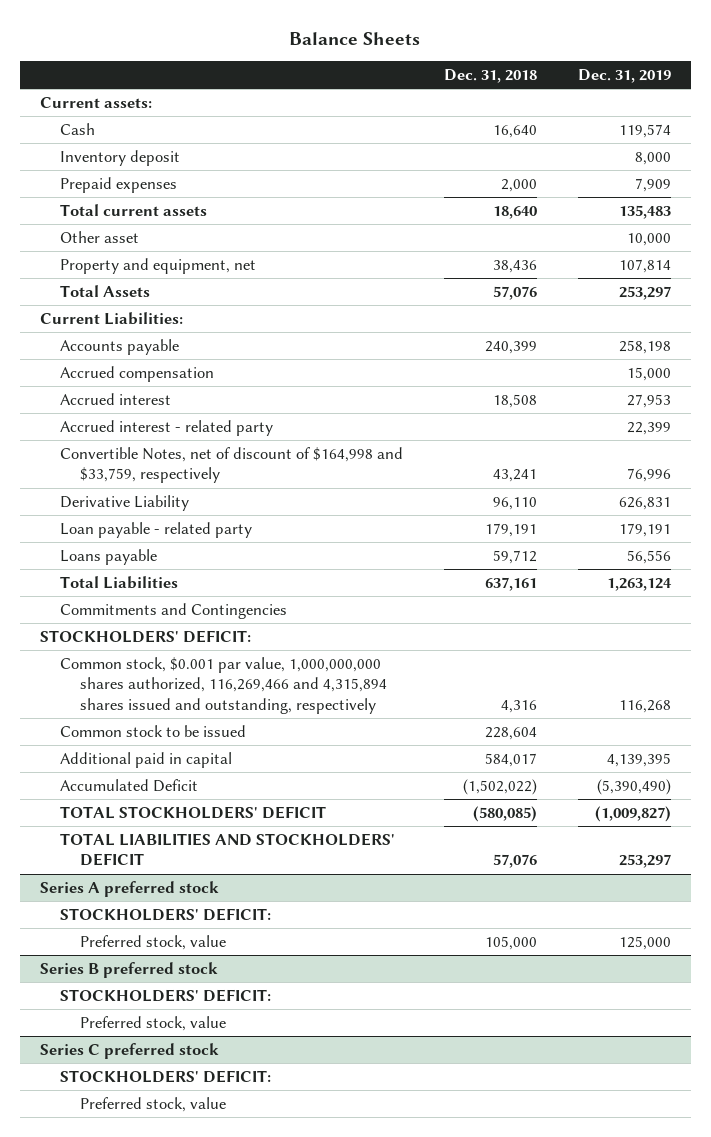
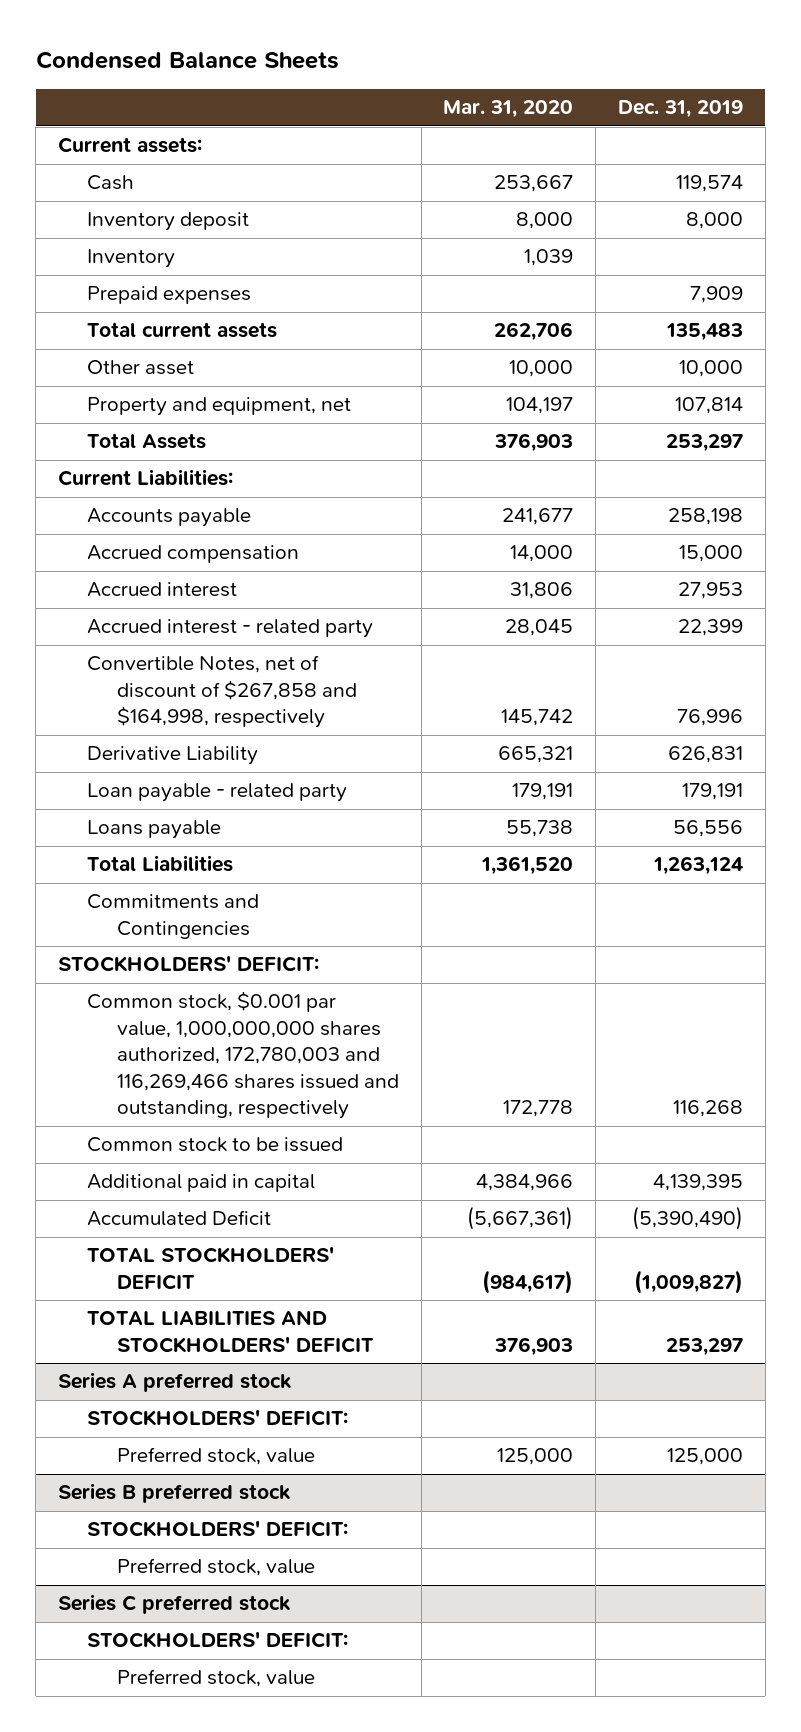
- Balance Sheets
+ Condensed Balance Sheets
- | Dec. 31, 2018 | Dec. 31, 2019
+ | Mar. 31, 2020 | Dec. 31, 2019
+ Inventory | 1,039 |
- Convertible Notes, net of discount of $164,998 and $33,759, respectively | 43,241 | 76,996
+ Convertible Notes, net of discount of $267,858 and $164,998, respectively | 145,742 | 76,996
- Common stock, $0.001 par value, 1,000,000,000 shares authorized, 116,269,466 and 4,315,894 shares issued and outstanding, respectively | 4,316 | 116,268
+ Common stock, $0.001 par value, 1,000,000,000 shares authorized, 172,780,003 and 116,269,466 shares issued and outstanding, respectively | 172,778 | 116,268

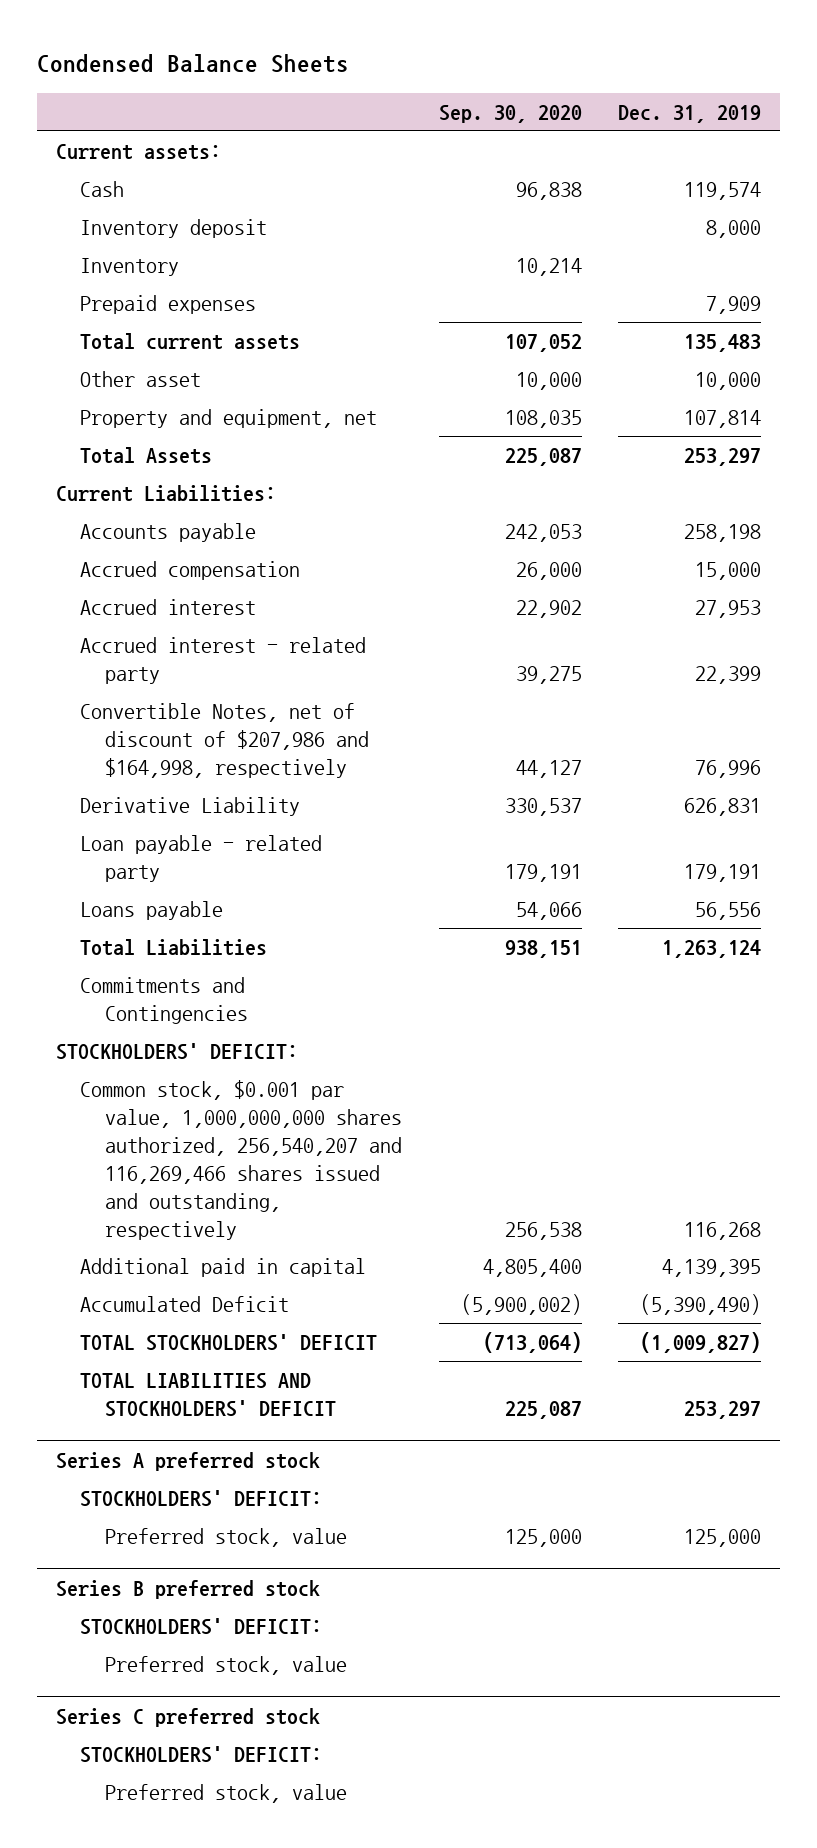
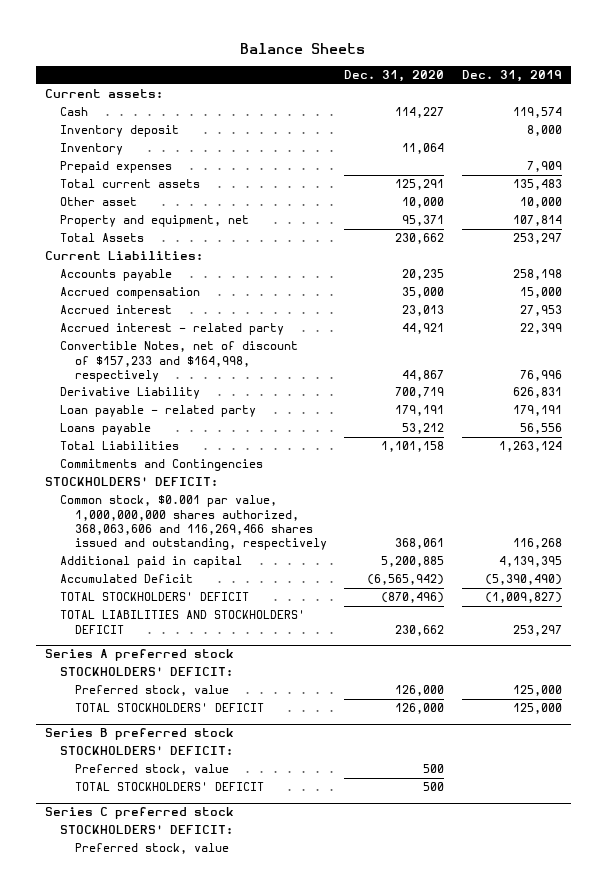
- Condensed Balance Sheets
+ Balance Sheets
- | Sep. 30, 2020 | Dec. 31, 2019
+ | Dec. 31, 2020 | Dec. 31, 2019
- Convertible Notes, net of discount of $207,986 and $164,998, respectively | 44,127 | 76,996
+ Convertible Notes, net of discount of $157,233 and $164,998, respectively | 44,867 | 76,996
- Common stock, $0.001 par value, 1,000,000,000 shares authorized, 256,540,207 and 116,269,466 shares issued and outstanding, respectively | 256,538 | 116,268
+ Common stock, $0.001 par value, 1,000,000,000 shares authorized, 368,063,606 and 116,269,466 shares issued and outstanding, respectively | 368,061 | 116,268
@ Series A preferred stock
+ TOTAL STOCKHOLDERS' DEFICIT | 126,000 | 125,000
@ Series B preferred stock
+ TOTAL STOCKHOLDERS' DEFICIT | 500 |

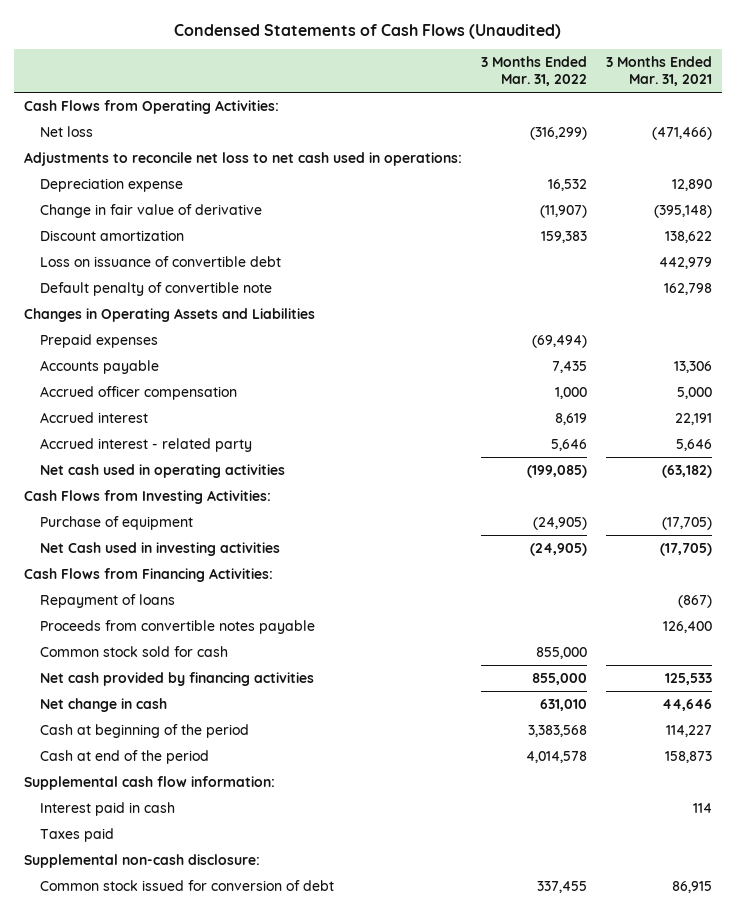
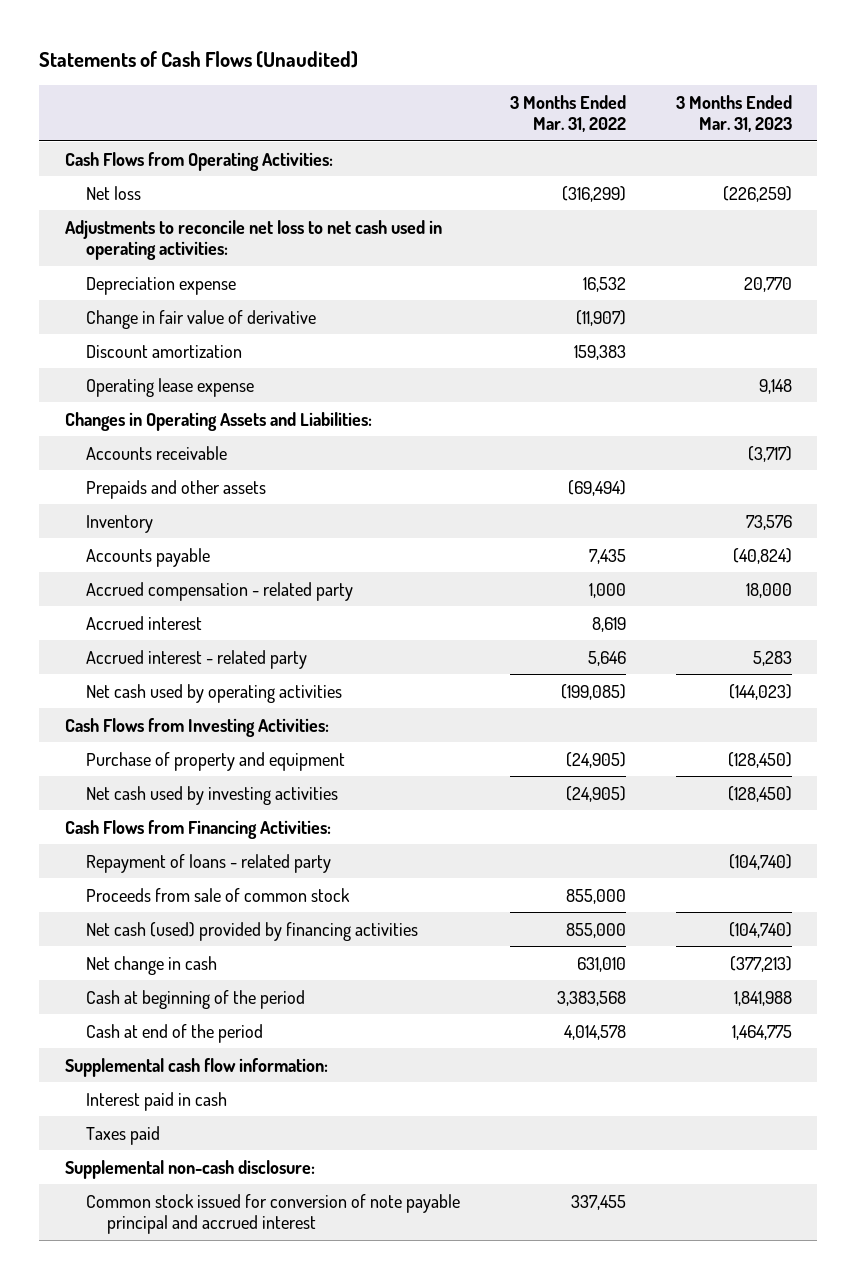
- Condensed Statements of Cash Flows (Unaudited)
+ Statements of Cash Flows (Unaudited)
- | 3 Months Ended Mar. 31, 2022 | 3 Months Ended Mar. 31, 2021
+ | 3 Months Ended Mar. 31, 2022 | 3 Months Ended Mar. 31, 2023
- Adjustments to reconcile net loss to net cash used in operations:
+ Adjustments to reconcile net loss to net cash used in operating activities:
- Loss on issuance of convertible debt | | 442,979
- Default penalty of convertible note | | 162,798
- Changes in Operating Assets and Liabilities
- Prepaid expenses | (69,494) |
+ Operating lease expense | | 9,148
+ Changes in Operating Assets and Liabilities:
+ Accounts receivable | | (3,717)
+ Prepaids and other assets | (69,494) |
+ Inventory | | 73,576
- Accrued officer compensation | 1,000 | 5,000
+ Accrued compensation - related party | 1,000 | 18,000
- Net cash used in operating activities | (199,085) | (63,182)
+ Net cash used by operating activities | (199,085) | (144,023)
- Purchase of equipment | (24,905) | (17,705)
- Net Cash used in investing activities | (24,905) | (17,705)
+ Purchase of property and equipment | (24,905) | (128,450)
+ Net cash used by investing activities | (24,905) | (128,450)
- Repayment of loans | | (867)
- Proceeds from convertible notes payable | | 126,400
- Common stock sold for cash | 855,000 |
- Net cash provided by financing activities | 855,000 | 125,533
+ Repayment of loans - related party | | (104,740)
+ Proceeds from sale of common stock | 855,000 |
+ Net cash (used) provided by financing activities | 855,000 | (104,740)
- Common stock issued for conversion of debt | 337,455 | 86,915
+ Common stock issued for conversion of note payable principal and accrued interest | 337,455 |

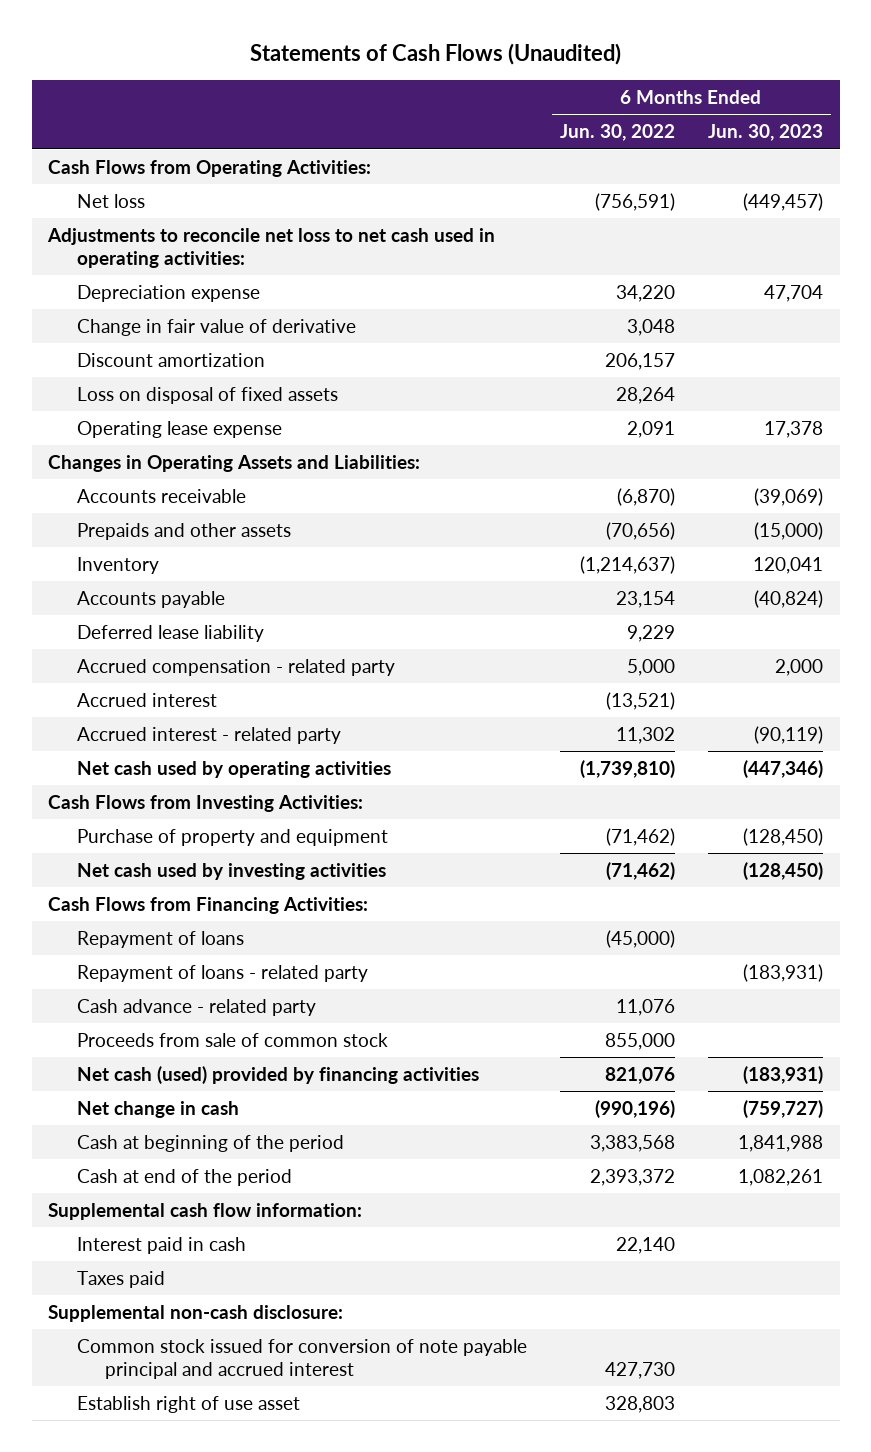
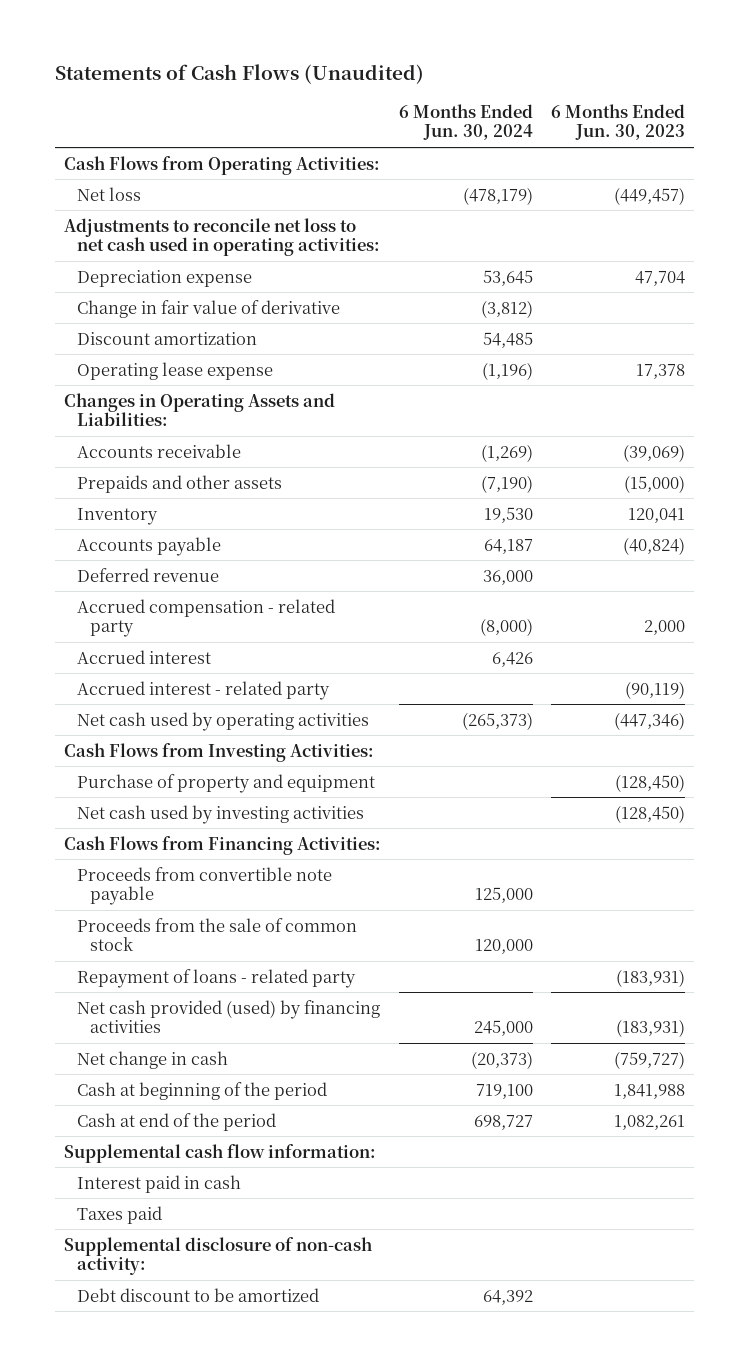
- | 6 Months Ended Jun. 30, 2022 | 6 Months Ended Jun. 30, 2023
+ | 6 Months Ended Jun. 30, 2024 | 6 Months Ended Jun. 30, 2023
- Loss on disposal of fixed assets | 28,264 |
- Deferred lease liability | 9,229 |
+ Deferred revenue | 36,000 |
- Repayment of loans | (45,000) |
+ Proceeds from convertible note payable | 125,000 |
+ Proceeds from the sale of common stock | 120,000 |
- Cash advance - related party | 11,076 |
- Proceeds from sale of common stock | 855,000 |
- Net cash (used) provided by financing activities | 821,076 | (183,931)
+ Net cash provided (used) by financing activities | 245,000 | (183,931)
- Supplemental non-cash disclosure:
- Common stock issued for conversion of note payable principal and accrued interest | 427,730 |
- Establish right of use asset | 328,803 |
+ Supplemental disclosure of non-cash activity:
+ Debt discount to be amortized | 64,392 |

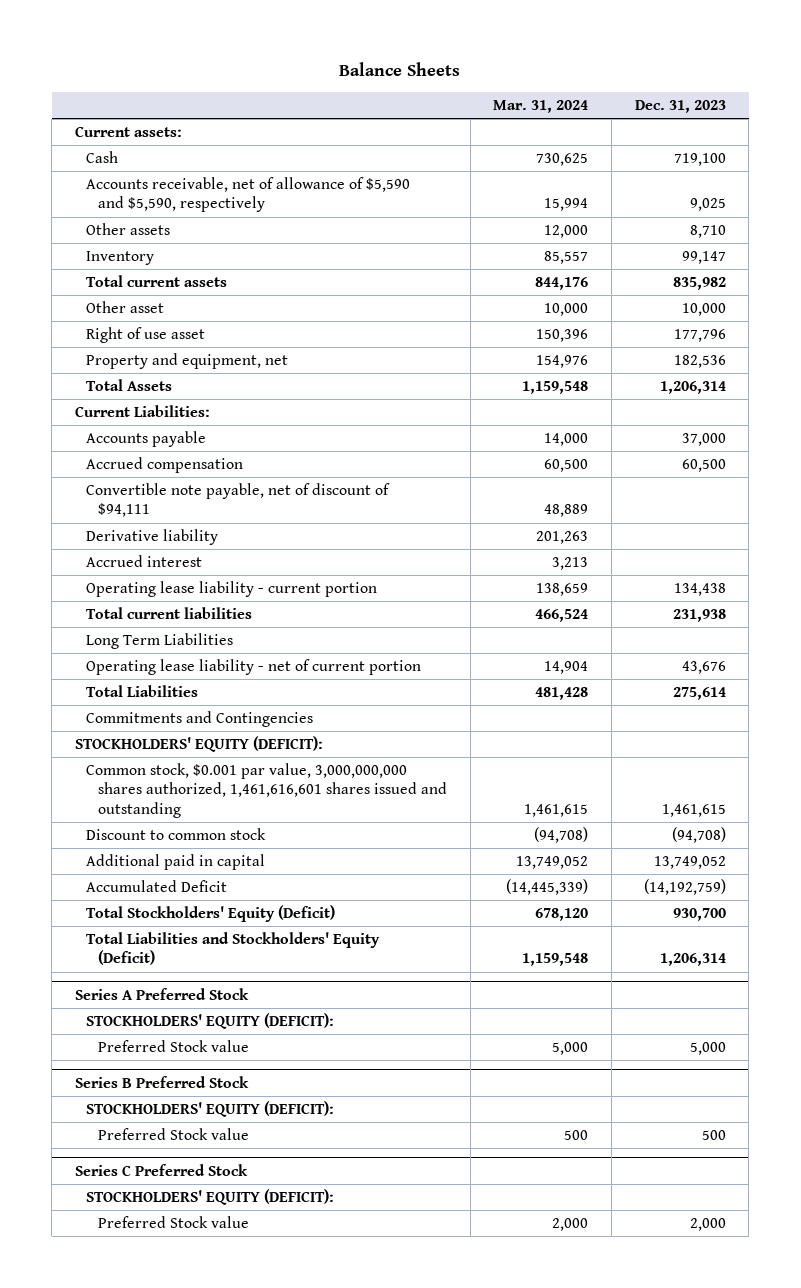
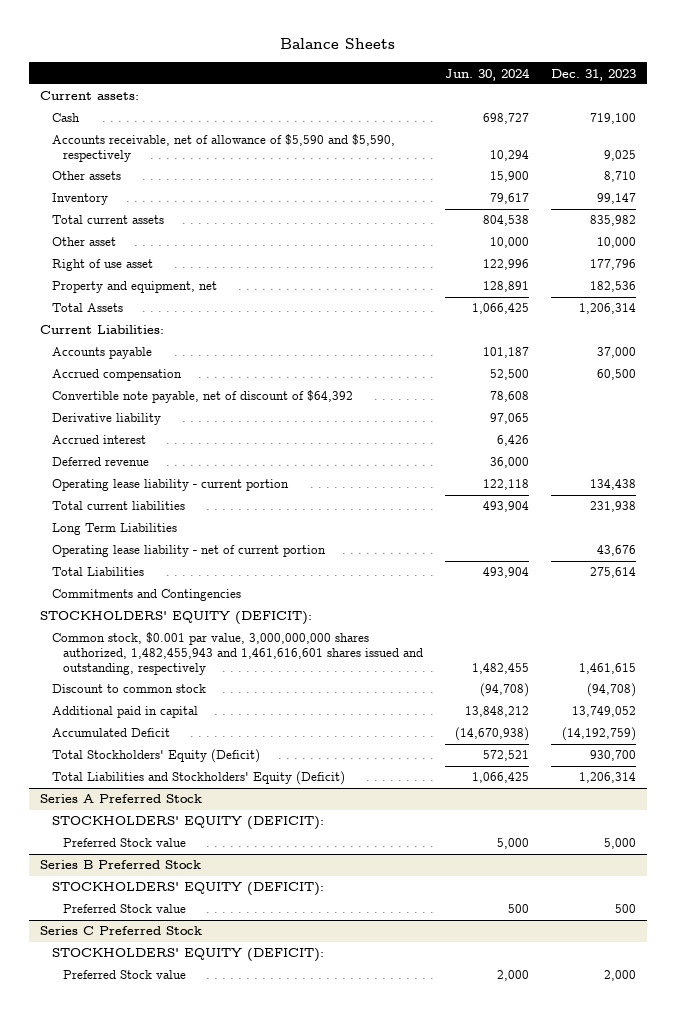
- | Mar. 31, 2024 | Dec. 31, 2023
+ | Jun. 30, 2024 | Dec. 31, 2023
- Convertible note payable, net of discount of $94,111 | 48,889 |
+ Convertible note payable, net of discount of $64,392 | 78,608 |
+ Deferred revenue | 36,000 |
- Common stock, $0.001 par value, 3,000,000,000 shares authorized, 1,461,616,601 shares issued and outstanding | 1,461,615 | 1,461,615
+ Common stock, $0.001 par value, 3,000,000,000 shares authorized, 1,482,455,943 and 1,461,616,601 shares issued and outstanding, respectively | 1,482,455 | 1,461,615

